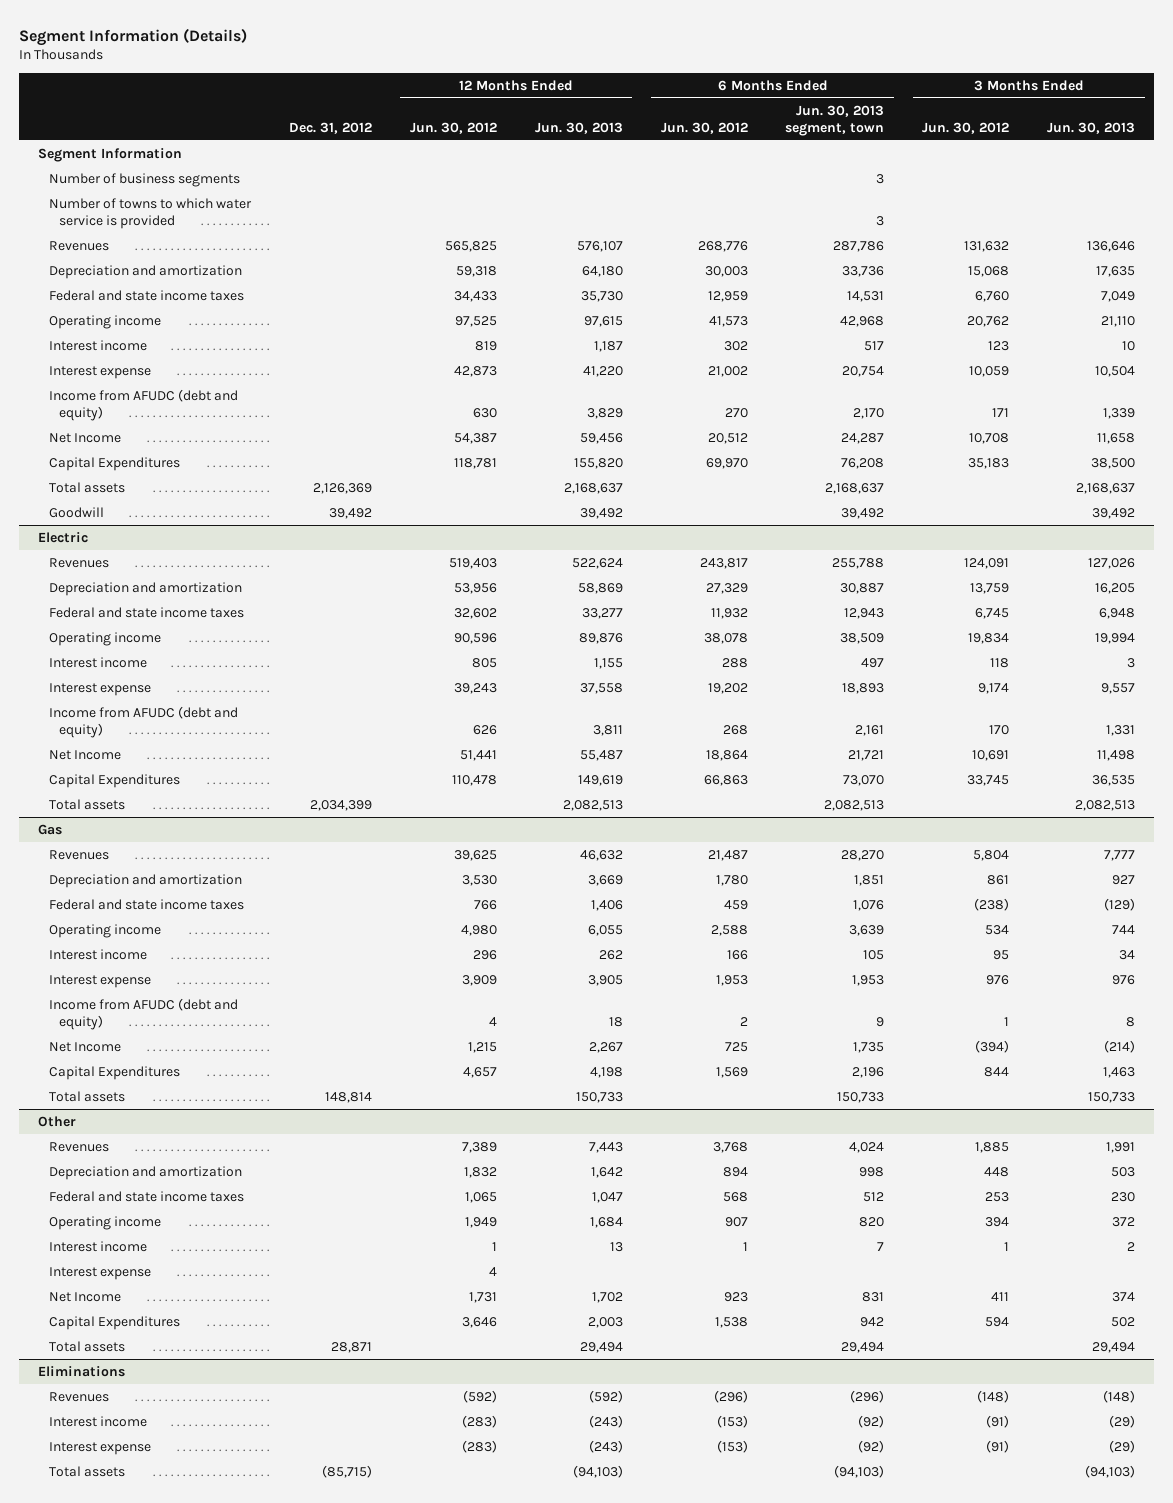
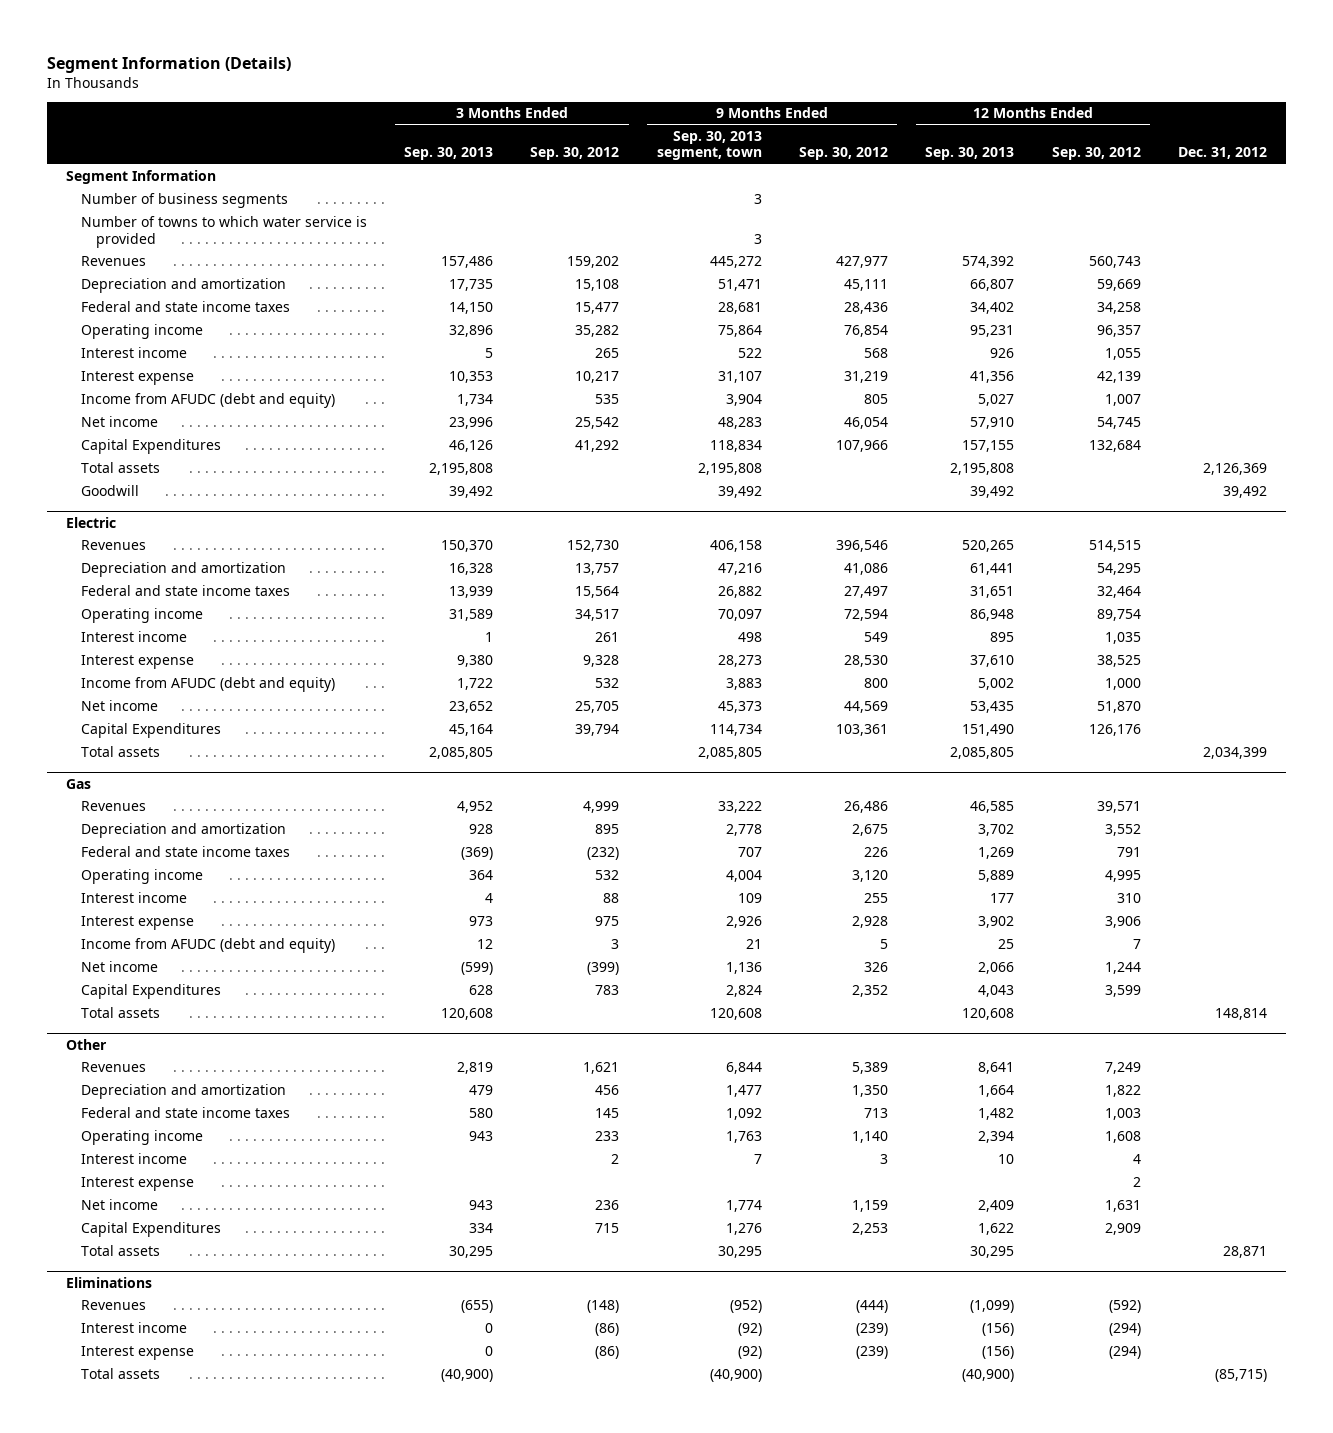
- | Dec. 31, 2012 | 12 Months Ended Jun. 30, 2012 | 12 Months Ended Jun. 30, 2013 | 6 Months Ended Jun. 30, 2012 | 6 Months Ended Jun. 30, 2013 segment, town | 3 Months Ended Jun. 30, 2012 | 3 Months Ended Jun. 30, 2013
+ | 3 Months Ended Sep. 30, 2013 | 3 Months Ended Sep. 30, 2012 | 9 Months Ended Sep. 30, 2013 segment, town | 9 Months Ended Sep. 30, 2012 | 12 Months Ended Sep. 30, 2013 | 12 Months Ended Sep. 30, 2012 | Dec. 31, 2012
- Net Income | | 54,387 | 59,456 | 20,512 | 24,287 | 10,708 | 11,658
+ Net income | 23,996 | 25,542 | 48,283 | 46,054 | 57,910 | 54,745 |
@ Electric
- Net Income | | 51,441 | 55,487 | 18,864 | 21,721 | 10,691 | 11,498
+ Net income | 23,652 | 25,705 | 45,373 | 44,569 | 53,435 | 51,870 |
@ Gas
- Net Income | | 1,215 | 2,267 | 725 | 1,735 | (394) | (214)
+ Net income | (599) | (399) | 1,136 | 326 | 2,066 | 1,244 |
@ Other
- Net Income | | 1,731 | 1,702 | 923 | 831 | 411 | 374
+ Net income | 943 | 236 | 1,774 | 1,159 | 2,409 | 1,631 |

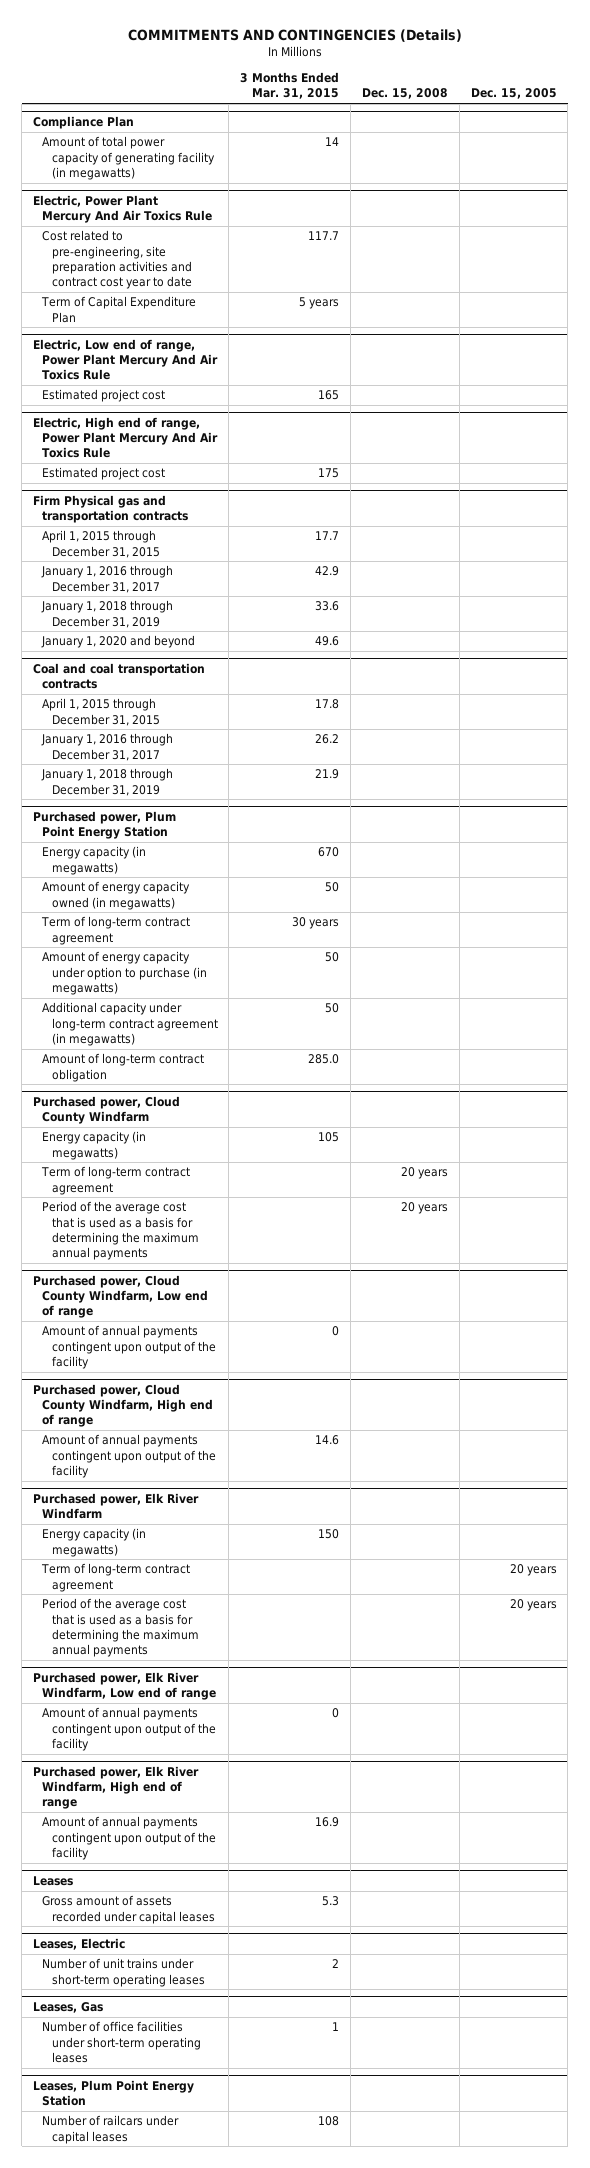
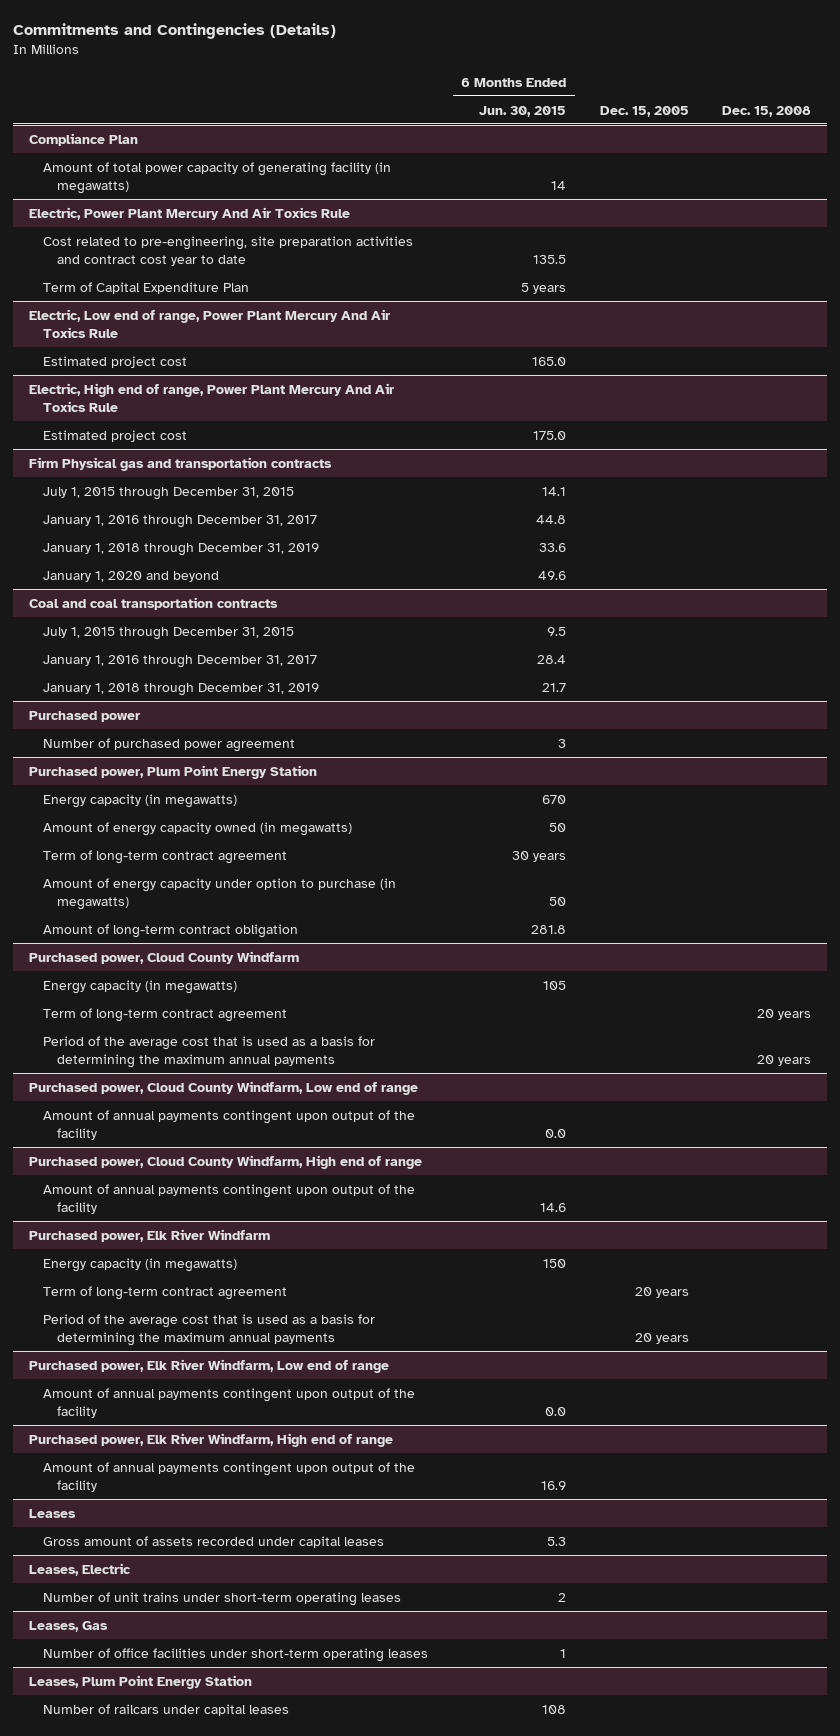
- COMMITMENTS AND CONTINGENCIES (Details)
+ Commitments and Contingencies (Details)
- | 3 Months Ended Mar. 31, 2015 | Dec. 15, 2008 | Dec. 15, 2005
+ | 6 Months Ended Jun. 30, 2015 | Dec. 15, 2005 | Dec. 15, 2008
@ Firm Physical gas and transportation contracts
- April 1, 2015 through December 31, 2015 | 17.7 | |
+ July 1, 2015 through December 31, 2015 | 14.1 | |
@ Coal and coal transportation contracts
- April 1, 2015 through December 31, 2015 | 17.8 | |
+ July 1, 2015 through December 31, 2015 | 9.5 | |
+ Purchased power
+ Number of purchased power agreement | 3 | |
@ Purchased power, Plum Point Energy Station
- Additional capacity under long-term contract agreement (in megawatts) | 50 | |

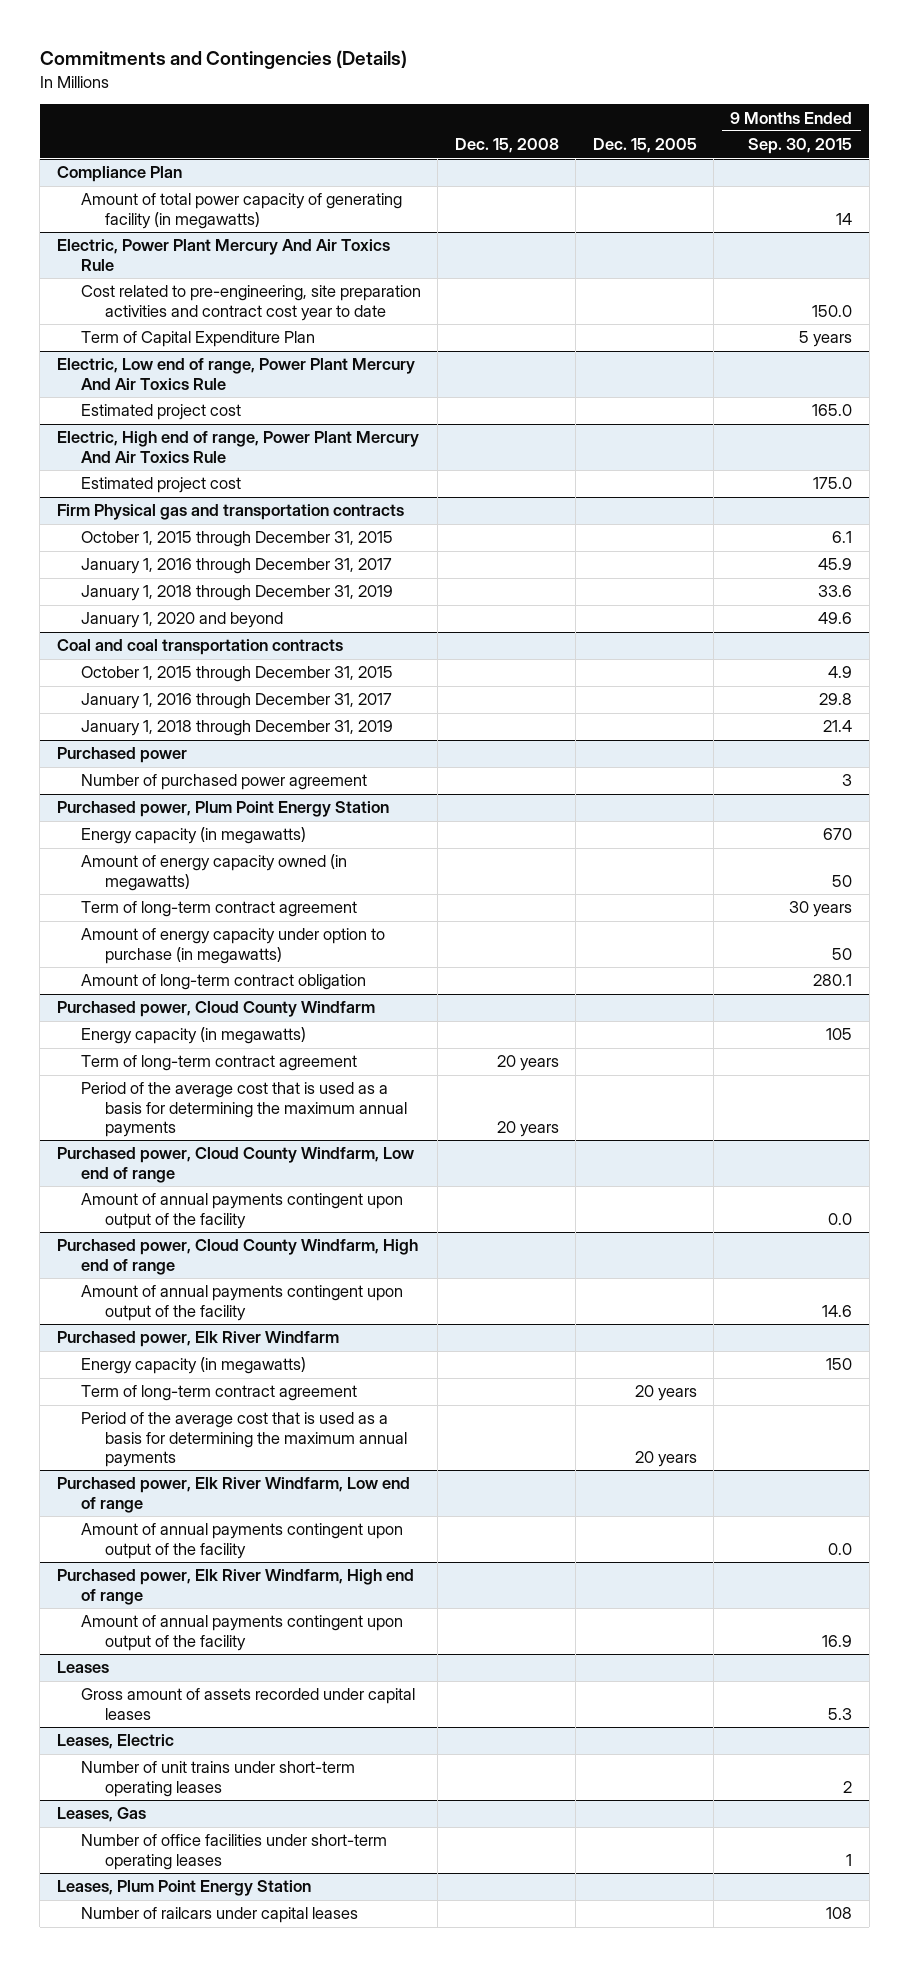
- | 6 Months Ended Jun. 30, 2015 | Dec. 15, 2005 | Dec. 15, 2008
+ | Dec. 15, 2008 | Dec. 15, 2005 | 9 Months Ended Sep. 30, 2015
@ Firm Physical gas and transportation contracts
- July 1, 2015 through December 31, 2015 | 14.1 | |
+ October 1, 2015 through December 31, 2015 | | | 6.1
@ Coal and coal transportation contracts
- July 1, 2015 through December 31, 2015 | 9.5 | |
+ October 1, 2015 through December 31, 2015 | | | 4.9

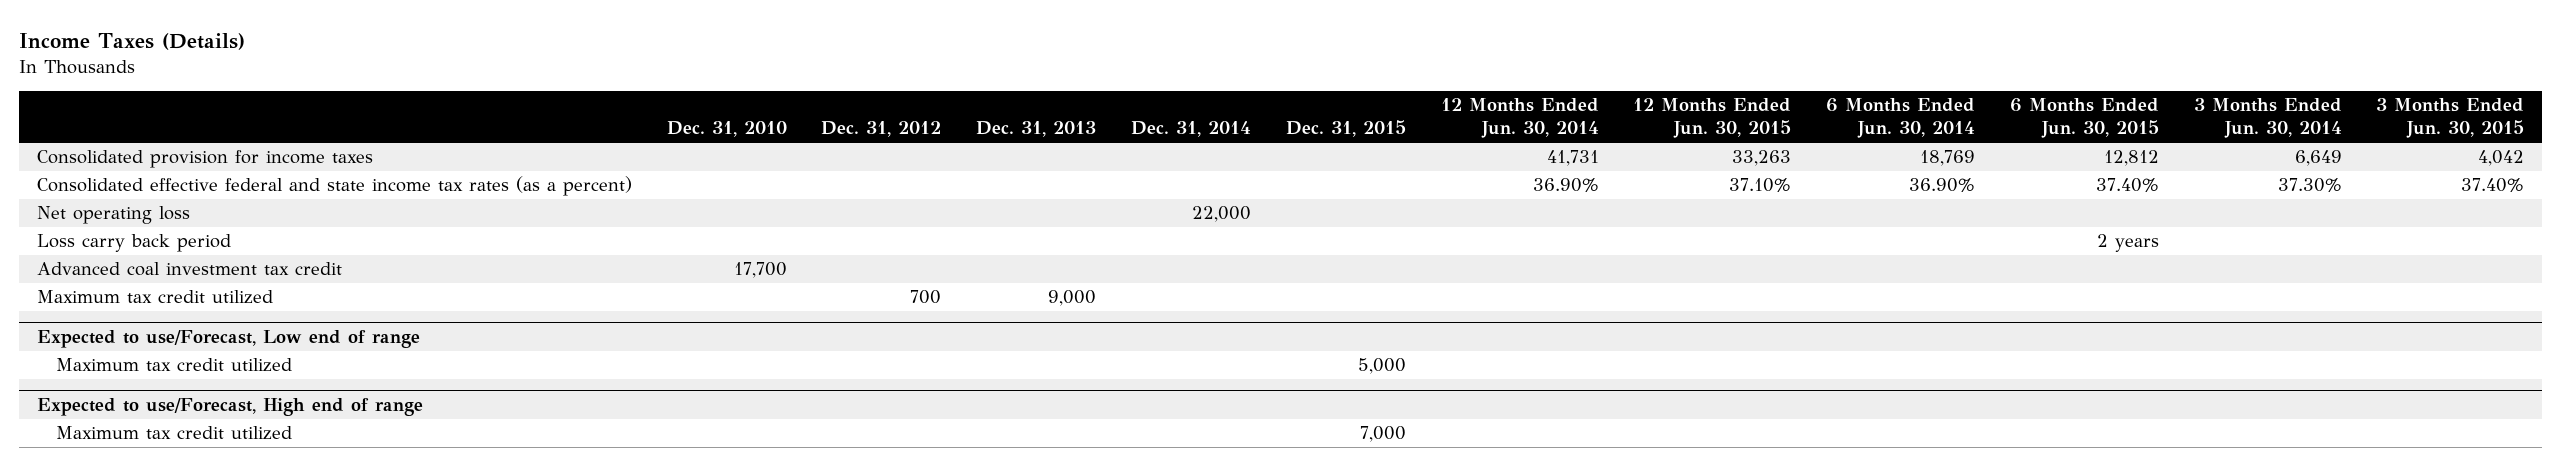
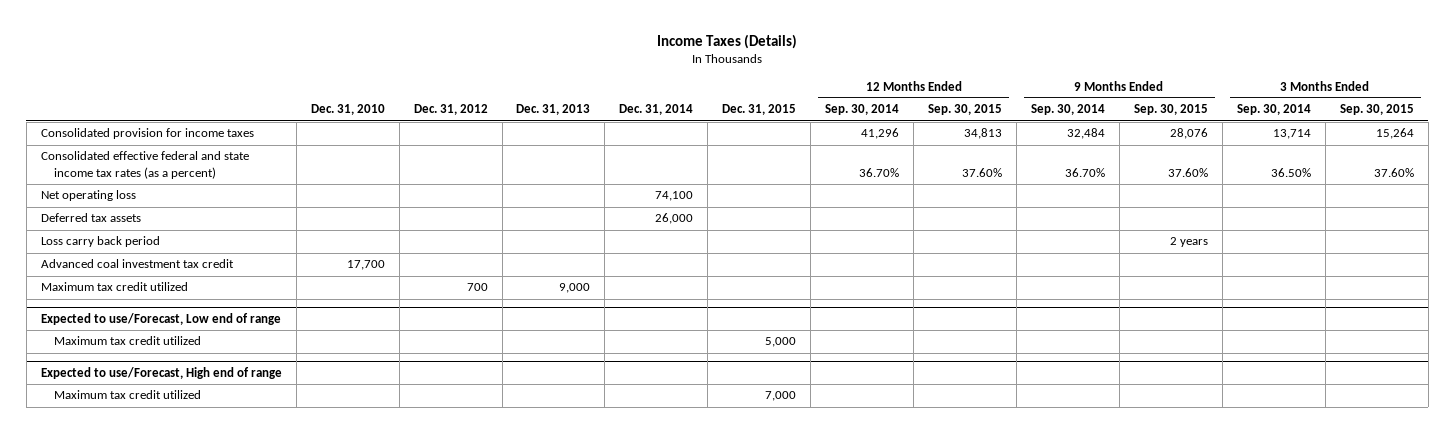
- | Dec. 31, 2010 | Dec. 31, 2012 | Dec. 31, 2013 | Dec. 31, 2014 | Dec. 31, 2015 | 12 Months Ended Jun. 30, 2014 | 12 Months Ended Jun. 30, 2015 | 6 Months Ended Jun. 30, 2014 | 6 Months Ended Jun. 30, 2015 | 3 Months Ended Jun. 30, 2014 | 3 Months Ended Jun. 30, 2015
+ | Dec. 31, 2010 | Dec. 31, 2012 | Dec. 31, 2013 | Dec. 31, 2014 | Dec. 31, 2015 | 12 Months Ended Sep. 30, 2014 | 12 Months Ended Sep. 30, 2015 | 9 Months Ended Sep. 30, 2014 | 9 Months Ended Sep. 30, 2015 | 3 Months Ended Sep. 30, 2014 | 3 Months Ended Sep. 30, 2015
- Net operating loss | | | | 22,000 | | | | | | |
+ Net operating loss | | | | 74,100 | | | | | | |
+ Deferred tax assets | | | | 26,000 | | | | | | |

